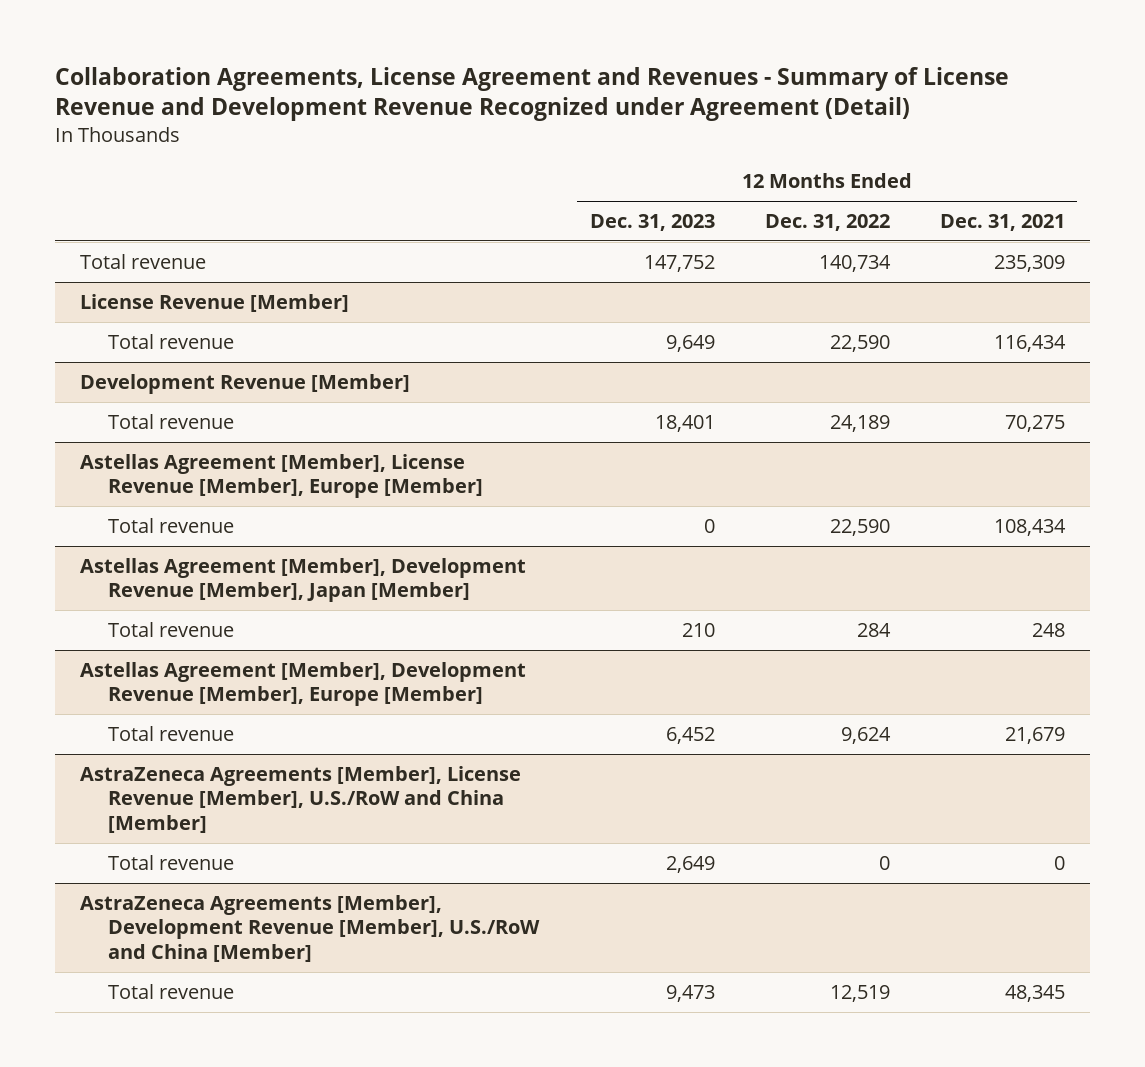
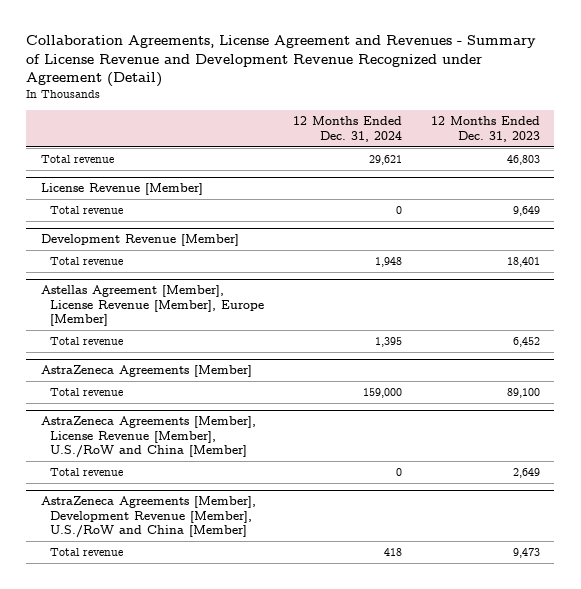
- | 12 Months Ended Dec. 31, 2023 | 12 Months Ended Dec. 31, 2022 | 12 Months Ended Dec. 31, 2021
+ | 12 Months Ended Dec. 31, 2024 | 12 Months Ended Dec. 31, 2023
- Total revenue | 147,752 | 140,734 | 235,309
+ Total revenue | 29,621 | 46,803
@ Astellas Agreement [Member], License Revenue [Member], Europe [Member]
- Total revenue | 0 | 22,590 | 108,434
- Astellas Agreement [Member], Development Revenue [Member], Japan [Member]
- Total revenue | 210 | 284 | 248
- Astellas Agreement [Member], Development Revenue [Member], Europe [Member]
+ AstraZeneca Agreements [Member]
+ Total revenue | 159,000 | 89,100

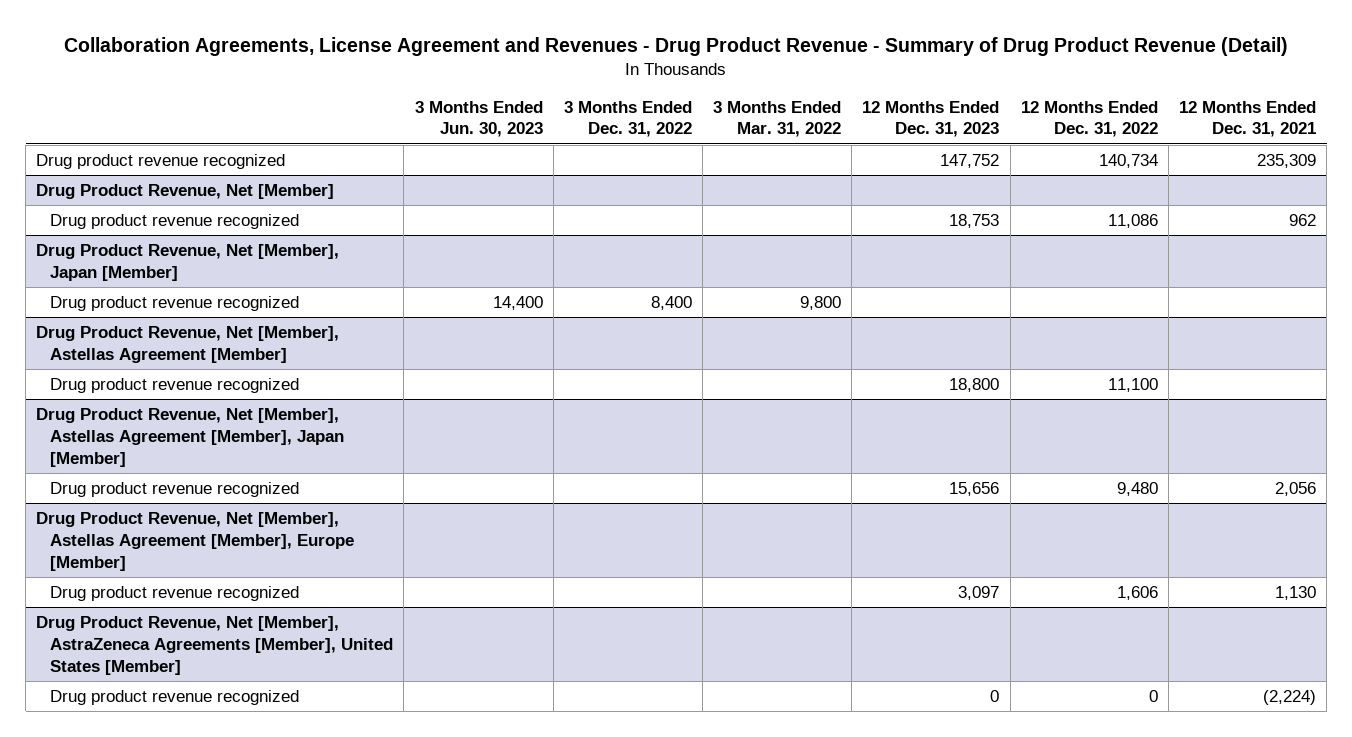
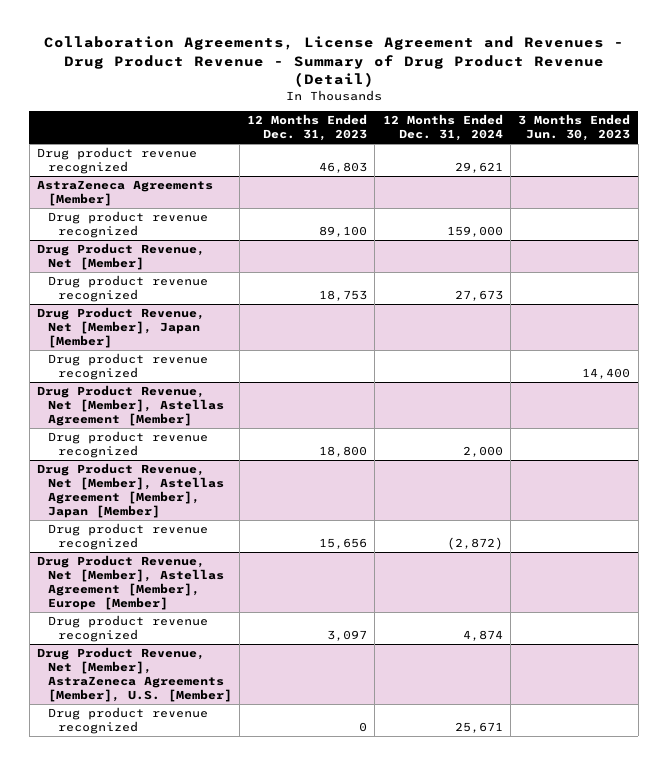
- | 3 Months Ended Jun. 30, 2023 | 3 Months Ended Dec. 31, 2022 | 3 Months Ended Mar. 31, 2022 | 12 Months Ended Dec. 31, 2023 | 12 Months Ended Dec. 31, 2022 | 12 Months Ended Dec. 31, 2021
+ | 12 Months Ended Dec. 31, 2023 | 12 Months Ended Dec. 31, 2024 | 3 Months Ended Jun. 30, 2023
- Drug product revenue recognized | | | | 147,752 | 140,734 | 235,309
+ Drug product revenue recognized | 46,803 | 29,621 |
+ AstraZeneca Agreements [Member]
+ Drug product revenue recognized | 89,100 | 159,000 |
- Drug Product Revenue, Net [Member], AstraZeneca Agreements [Member], United States [Member]
+ Drug Product Revenue, Net [Member], AstraZeneca Agreements [Member], U.S. [Member]

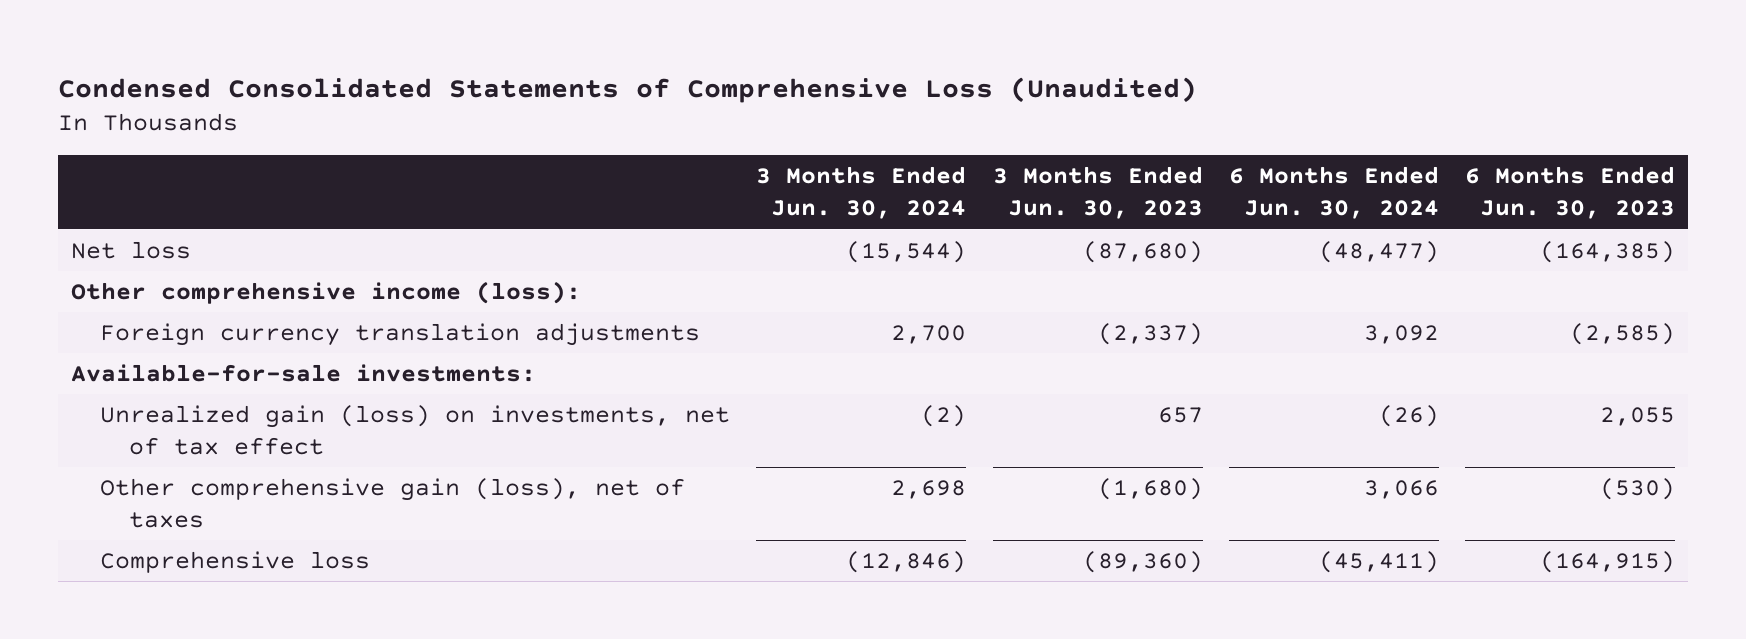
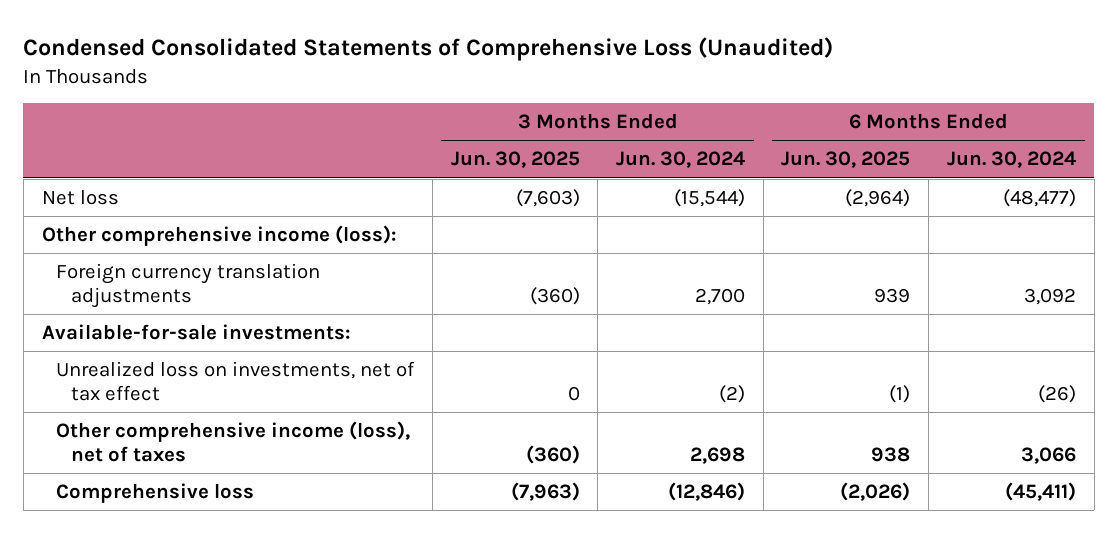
- | 3 Months Ended Jun. 30, 2024 | 3 Months Ended Jun. 30, 2023 | 6 Months Ended Jun. 30, 2024 | 6 Months Ended Jun. 30, 2023
+ | 3 Months Ended Jun. 30, 2025 | 3 Months Ended Jun. 30, 2024 | 6 Months Ended Jun. 30, 2025 | 6 Months Ended Jun. 30, 2024
- Unrealized gain (loss) on investments, net of tax effect | (2) | 657 | (26) | 2,055
- Other comprehensive gain (loss), net of taxes | 2,698 | (1,680) | 3,066 | (530)
+ Unrealized loss on investments, net of tax effect | 0 | (2) | (1) | (26)
+ Other comprehensive income (loss), net of taxes | (360) | 2,698 | 938 | 3,066

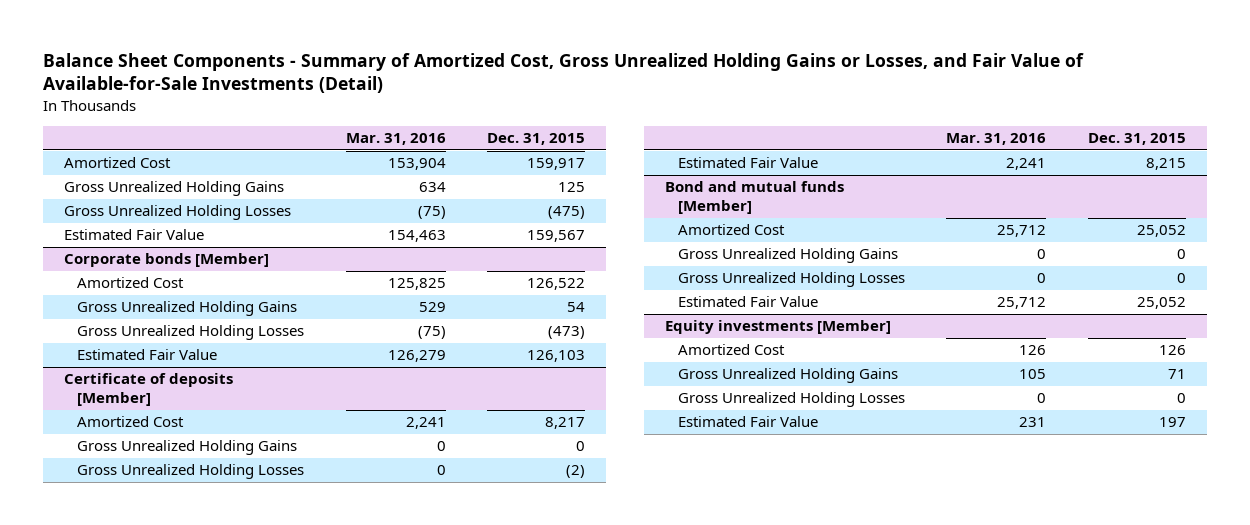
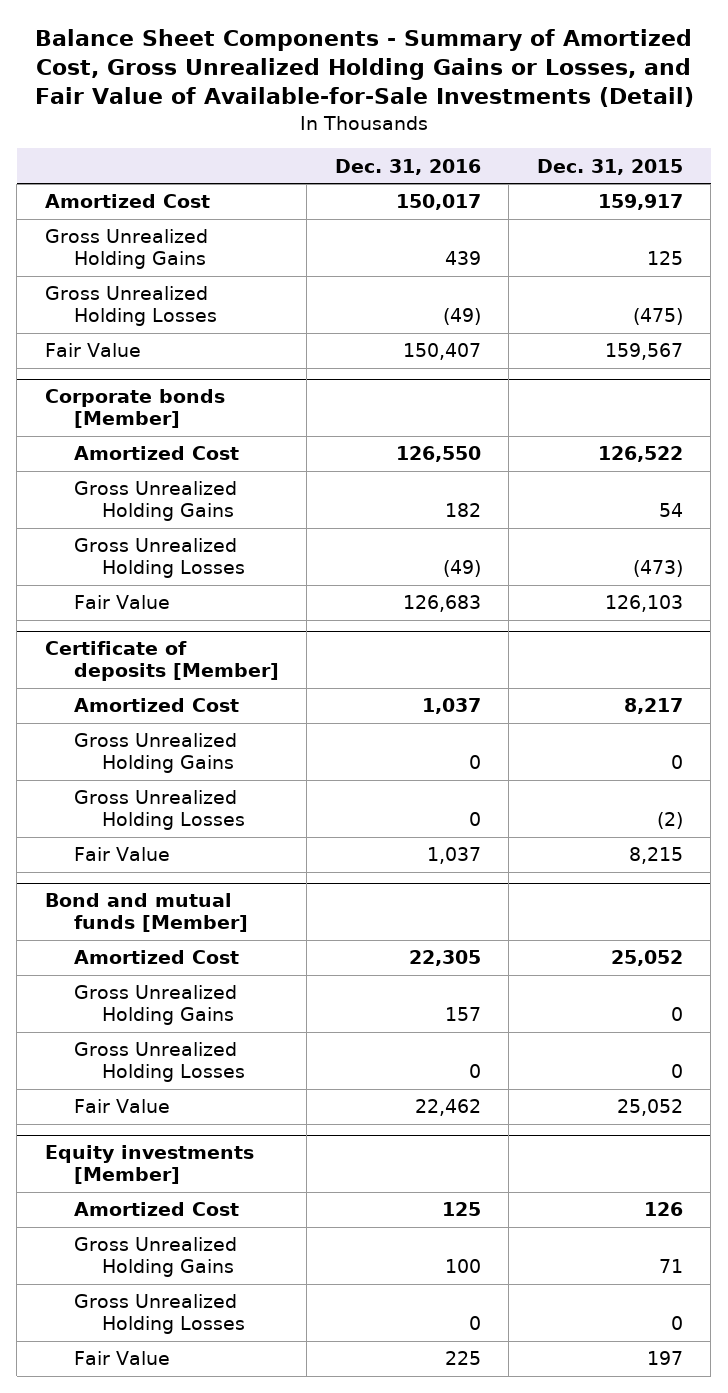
- | Mar. 31, 2016 | Dec. 31, 2015
+ | Dec. 31, 2016 | Dec. 31, 2015
- Estimated Fair Value | 154,463 | 159,567
+ Fair Value | 150,407 | 159,567
@ Corporate bonds [Member]
- Estimated Fair Value | 126,279 | 126,103
+ Fair Value | 126,683 | 126,103
@ Certificate of deposits [Member]
- Estimated Fair Value | 2,241 | 8,215
+ Fair Value | 1,037 | 8,215
@ Bond and mutual funds [Member]
- Estimated Fair Value | 25,712 | 25,052
+ Fair Value | 22,462 | 25,052
@ Equity investments [Member]
- Estimated Fair Value | 231 | 197
+ Fair Value | 225 | 197

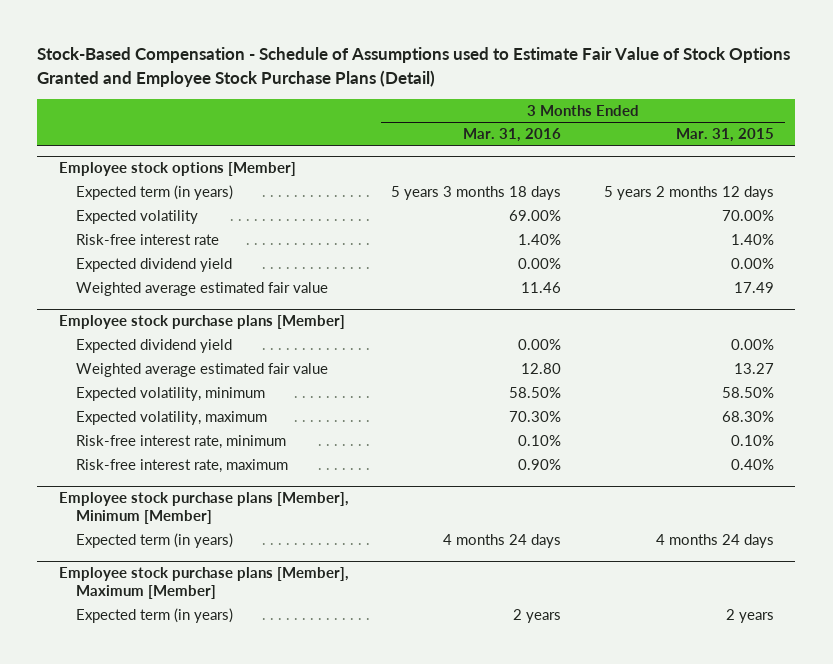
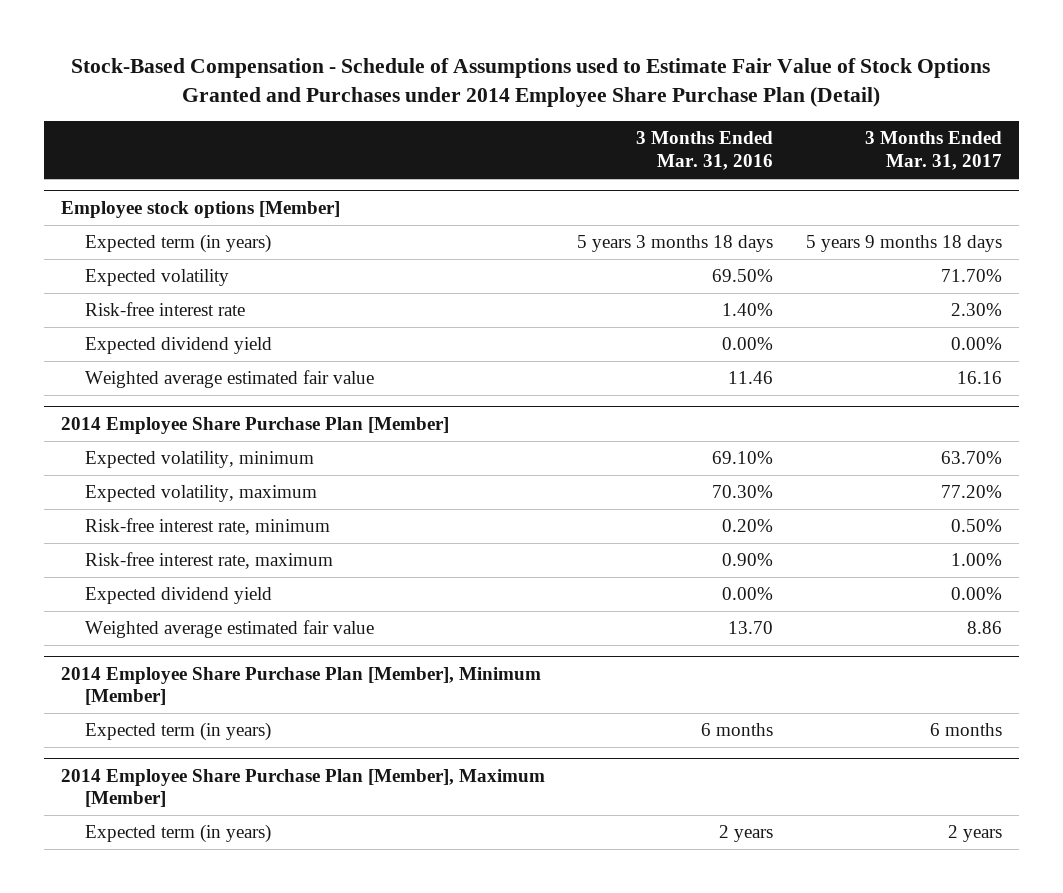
- Stock-Based Compensation - Schedule of Assumptions used to Estimate Fair Value of Stock Options Granted and Employee Stock Purchase Plans (Detail)
+ Stock-Based Compensation - Schedule of Assumptions used to Estimate Fair Value of Stock Options Granted and Purchases under 2014 Employee Share Purchase Plan (Detail)
- | 3 Months Ended Mar. 31, 2016 | 3 Months Ended Mar. 31, 2015
+ | 3 Months Ended Mar. 31, 2016 | 3 Months Ended Mar. 31, 2017
@ Employee stock options [Member]
- Expected volatility | 69.00% | 70.00%
+ Expected volatility | 69.50% | 71.70%
- Employee stock purchase plans [Member]
- Expected dividend yield | 0.00% | 0.00%
- Weighted average estimated fair value | 12.80 | 13.27
- Expected volatility, minimum | 58.50% | 58.50%
+ 2014 Employee Share Purchase Plan [Member]
+ Expected volatility, minimum | 69.10% | 63.70%
- Risk-free interest rate, minimum | 0.10% | 0.10%
+ Risk-free interest rate, minimum | 0.20% | 0.50%
- Employee stock purchase plans [Member], Minimum [Member]
- Expected term (in years) | 4 months 24 days | 4 months 24 days
- Employee stock purchase plans [Member], Maximum [Member]
+ Expected dividend yield | 0.00% | 0.00%
+ Weighted average estimated fair value | 13.70 | 8.86
+ 2014 Employee Share Purchase Plan [Member], Minimum [Member]
+ Expected term (in years) | 6 months | 6 months
+ 2014 Employee Share Purchase Plan [Member], Maximum [Member]

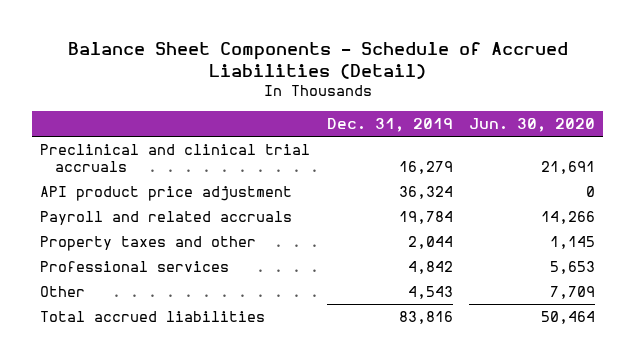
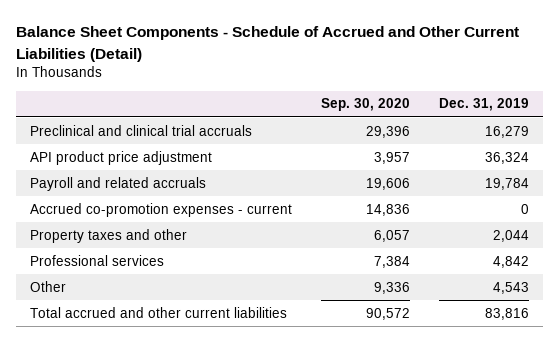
- Balance Sheet Components - Schedule of Accrued Liabilities (Detail)
+ Balance Sheet Components - Schedule of Accrued and Other Current Liabilities (Detail)
- | Dec. 31, 2019 | Jun. 30, 2020
+ | Sep. 30, 2020 | Dec. 31, 2019
+ Accrued co-promotion expenses - current | 14,836 | 0
- Total accrued liabilities | 83,816 | 50,464
+ Total accrued and other current liabilities | 90,572 | 83,816

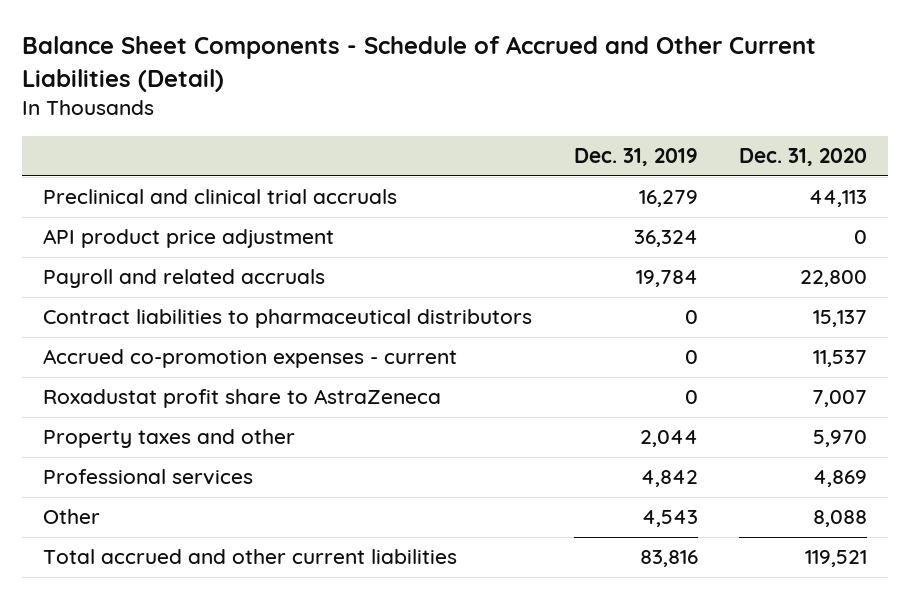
- | Sep. 30, 2020 | Dec. 31, 2019
+ | Dec. 31, 2019 | Dec. 31, 2020
+ Contract liabilities to pharmaceutical distributors | 0 | 15,137
+ Roxadustat profit share to AstraZeneca | 0 | 7,007

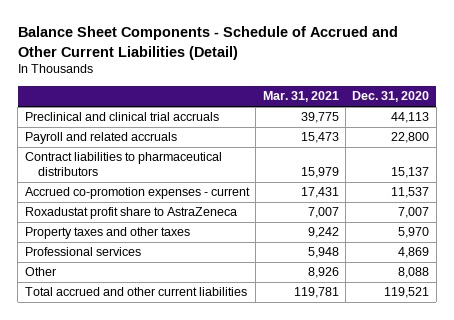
- | Dec. 31, 2019 | Dec. 31, 2020
+ | Mar. 31, 2021 | Dec. 31, 2020
- API product price adjustment | 36,324 | 0
- Property taxes and other | 2,044 | 5,970
+ Property taxes and other taxes | 9,242 | 5,970

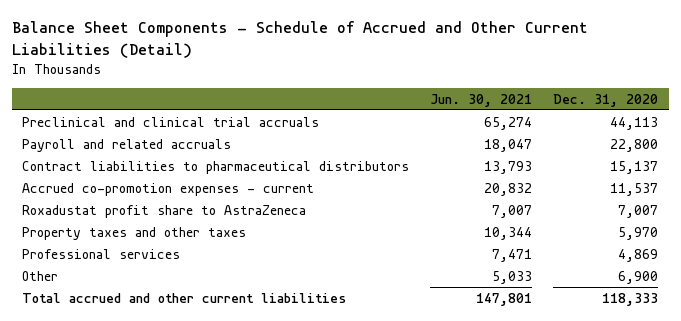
- | Mar. 31, 2021 | Dec. 31, 2020
+ | Jun. 30, 2021 | Dec. 31, 2020
- Other | 8,926 | 8,088
- Total accrued and other current liabilities | 119,781 | 119,521
+ Other | 5,033 | 6,900
+ Total accrued and other current liabilities | 147,801 | 118,333

